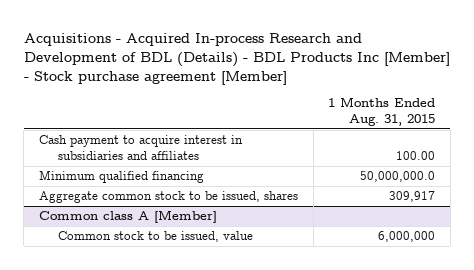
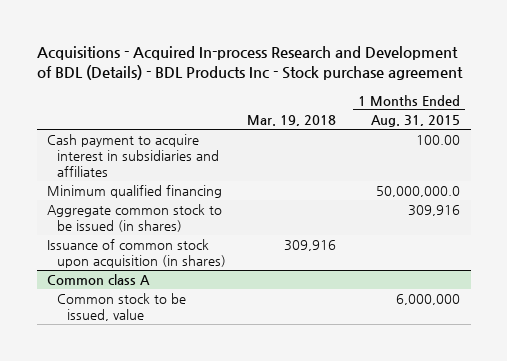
- Acquisitions - Acquired In-process Research and Development of BDL (Details) - BDL Products Inc [Member] - Stock purchase agreement [Member]
+ Acquisitions - Acquired In-process Research and Development of BDL (Details) - BDL Products Inc - Stock purchase agreement
- | 1 Months Ended Aug. 31, 2015
+ | Mar. 19, 2018 | 1 Months Ended Aug. 31, 2015
- Aggregate common stock to be issued, shares | 309,917
- Common class A [Member]
+ Aggregate common stock to be issued (in shares) | | 309,916
+ Issuance of common stock upon acquisition (in shares) | 309,916 |
+ Common class A

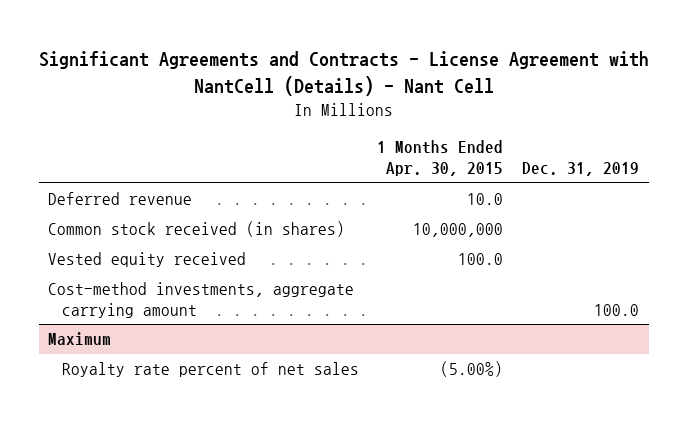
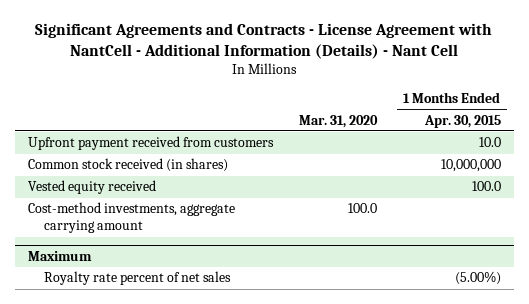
- Significant Agreements and Contracts - License Agreement with NantCell (Details) - Nant Cell
+ Significant Agreements and Contracts - License Agreement with NantCell - Additional Information (Details) - Nant Cell
- | 1 Months Ended Apr. 30, 2015 | Dec. 31, 2019
+ | Mar. 31, 2020 | 1 Months Ended Apr. 30, 2015
- Deferred revenue | 10.0 |
+ Upfront payment received from customers | | 10.0

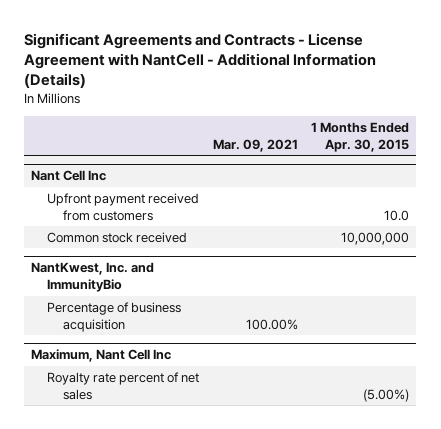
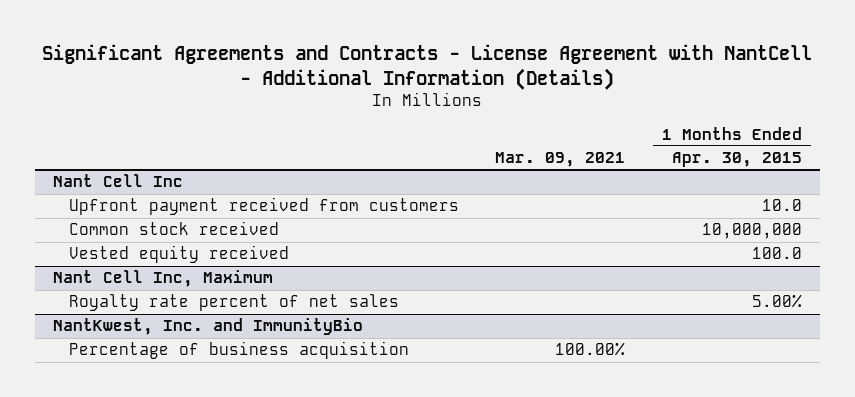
@ Nant Cell Inc
+ Vested equity received | | 100.0
+ Nant Cell Inc, Maximum
+ Royalty rate percent of net sales | | 5.00%
- Maximum, Nant Cell Inc
- Royalty rate percent of net sales | | (5.00%)

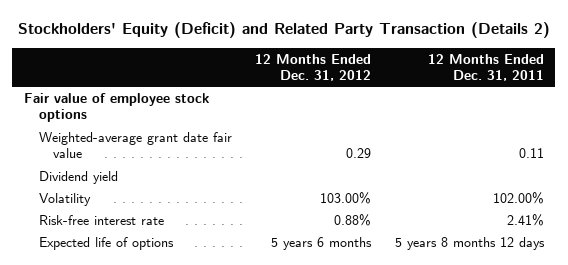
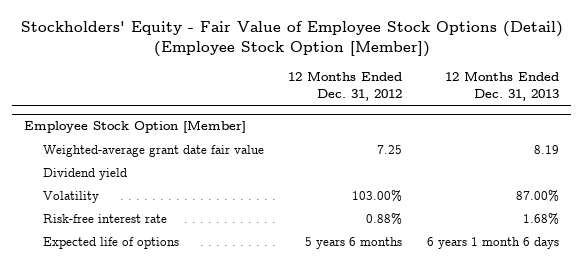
- Stockholders' Equity (Deficit) and Related Party Transaction (Details 2)
+ Stockholders' Equity - Fair Value of Employee Stock Options (Detail) (Employee Stock Option [Member])
- | 12 Months Ended Dec. 31, 2012 | 12 Months Ended Dec. 31, 2011
+ | 12 Months Ended Dec. 31, 2012 | 12 Months Ended Dec. 31, 2013
- Fair value of employee stock options
- Weighted-average grant date fair value | 0.29 | 0.11
+ Employee Stock Option [Member]
+ Weighted-average grant date fair value | 7.25 | 8.19

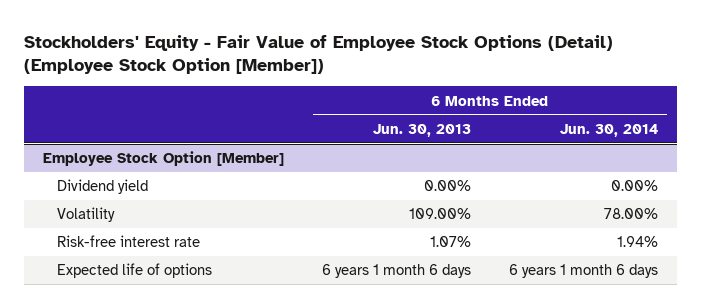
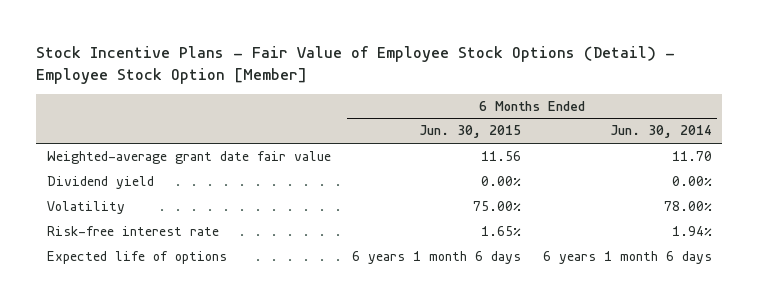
- Stockholders' Equity - Fair Value of Employee Stock Options (Detail) (Employee Stock Option [Member])
+ Stock Incentive Plans - Fair Value of Employee Stock Options (Detail) - Employee Stock Option [Member]
- | 6 Months Ended Jun. 30, 2013 | 6 Months Ended Jun. 30, 2014
+ | 6 Months Ended Jun. 30, 2015 | 6 Months Ended Jun. 30, 2014
- Employee Stock Option [Member]
+ Weighted-average grant date fair value | 11.56 | 11.70

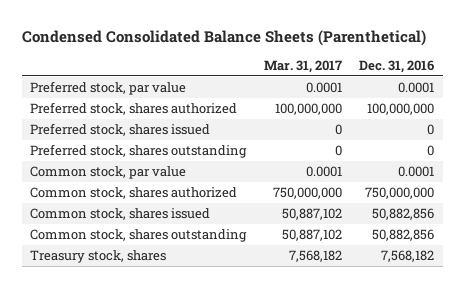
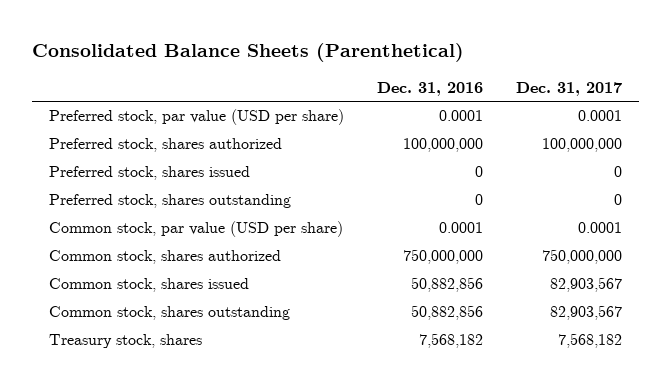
- Condensed Consolidated Balance Sheets (Parenthetical)
+ Consolidated Balance Sheets (Parenthetical)
- | Mar. 31, 2017 | Dec. 31, 2016
+ | Dec. 31, 2016 | Dec. 31, 2017
- Preferred stock, par value | 0.0001 | 0.0001
+ Preferred stock, par value (USD per share) | 0.0001 | 0.0001
- Common stock, par value | 0.0001 | 0.0001
+ Common stock, par value (USD per share) | 0.0001 | 0.0001

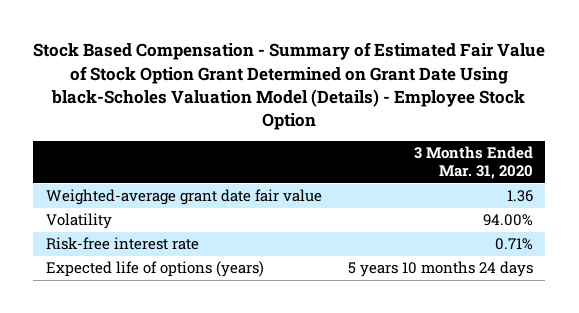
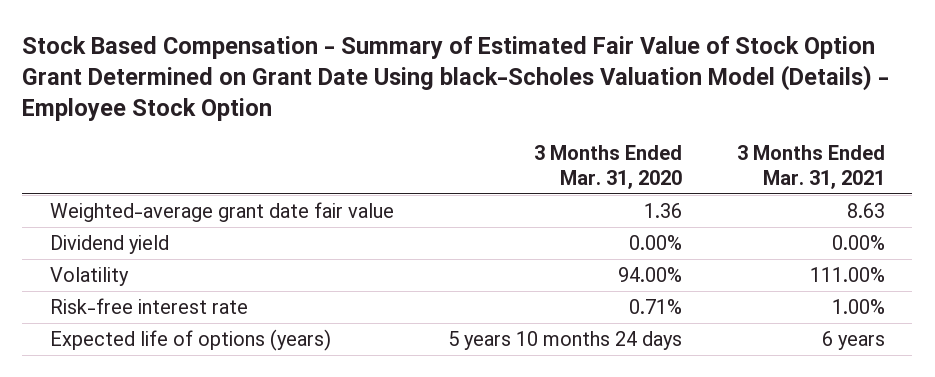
- | 3 Months Ended Mar. 31, 2020
+ | 3 Months Ended Mar. 31, 2020 | 3 Months Ended Mar. 31, 2021
+ Dividend yield | 0.00% | 0.00%

